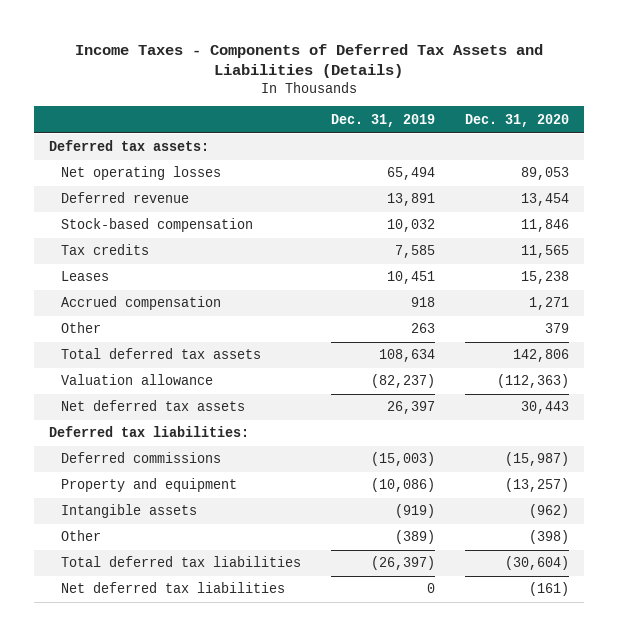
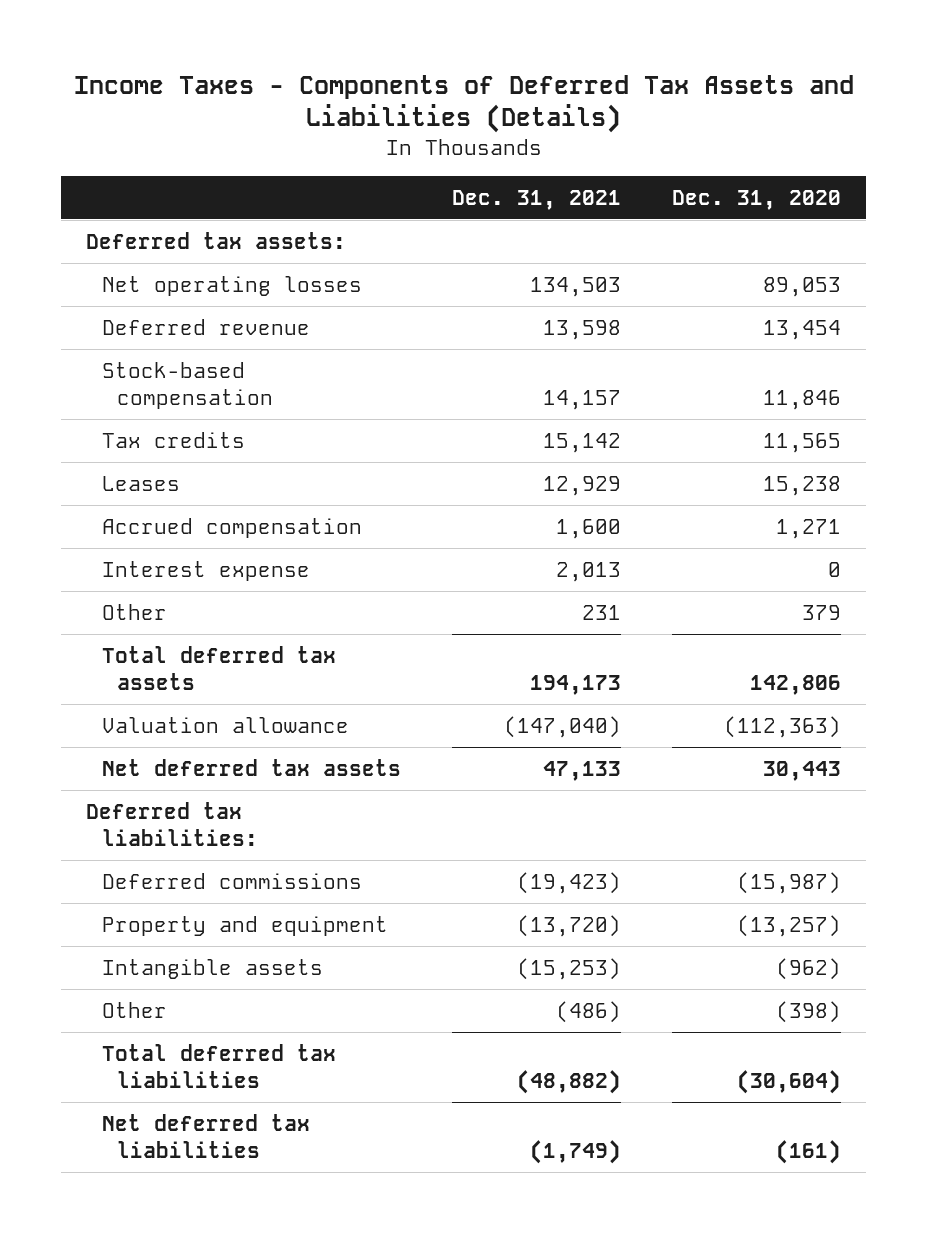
- | Dec. 31, 2019 | Dec. 31, 2020
+ | Dec. 31, 2021 | Dec. 31, 2020
+ Interest expense | 2,013 | 0

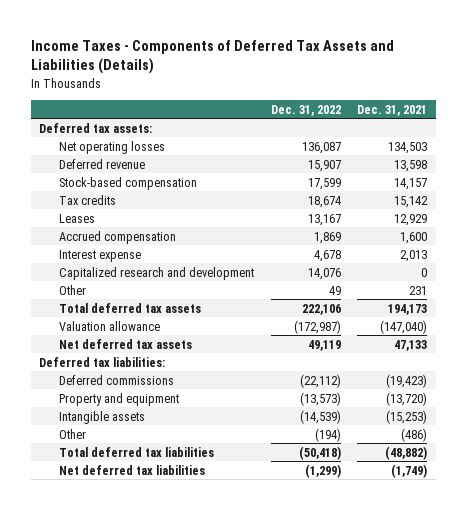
- | Dec. 31, 2021 | Dec. 31, 2020
+ | Dec. 31, 2022 | Dec. 31, 2021
+ Capitalized research and development | 14,076 | 0

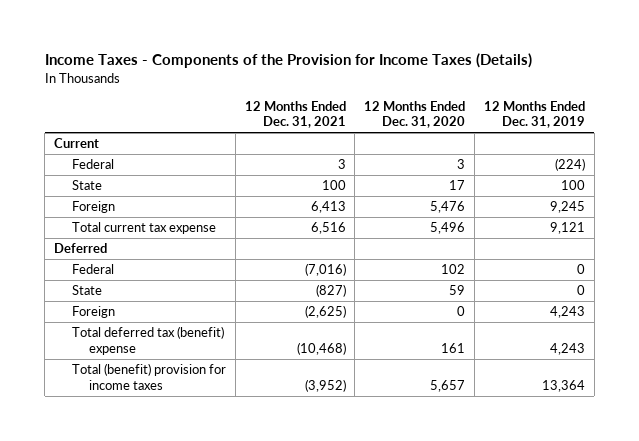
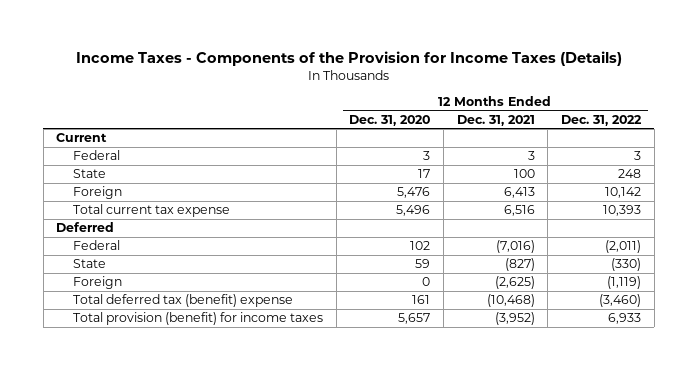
- | 12 Months Ended Dec. 31, 2021 | 12 Months Ended Dec. 31, 2020 | 12 Months Ended Dec. 31, 2019
+ | 12 Months Ended Dec. 31, 2020 | 12 Months Ended Dec. 31, 2021 | 12 Months Ended Dec. 31, 2022
- Total (benefit) provision for income taxes | (3,952) | 5,657 | 13,364
+ Total provision (benefit) for income taxes | 5,657 | (3,952) | 6,933

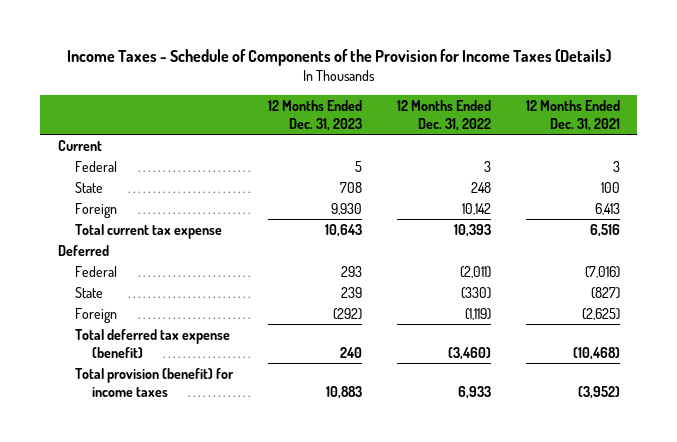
- Income Taxes - Components of the Provision for Income Taxes (Details)
+ Income Taxes - Schedule of Components of the Provision for Income Taxes (Details)
- | 12 Months Ended Dec. 31, 2020 | 12 Months Ended Dec. 31, 2021 | 12 Months Ended Dec. 31, 2022
+ | 12 Months Ended Dec. 31, 2023 | 12 Months Ended Dec. 31, 2022 | 12 Months Ended Dec. 31, 2021
- Total deferred tax (benefit) expense | 161 | (10,468) | (3,460)
+ Total deferred tax expense (benefit) | 240 | (3,460) | (10,468)

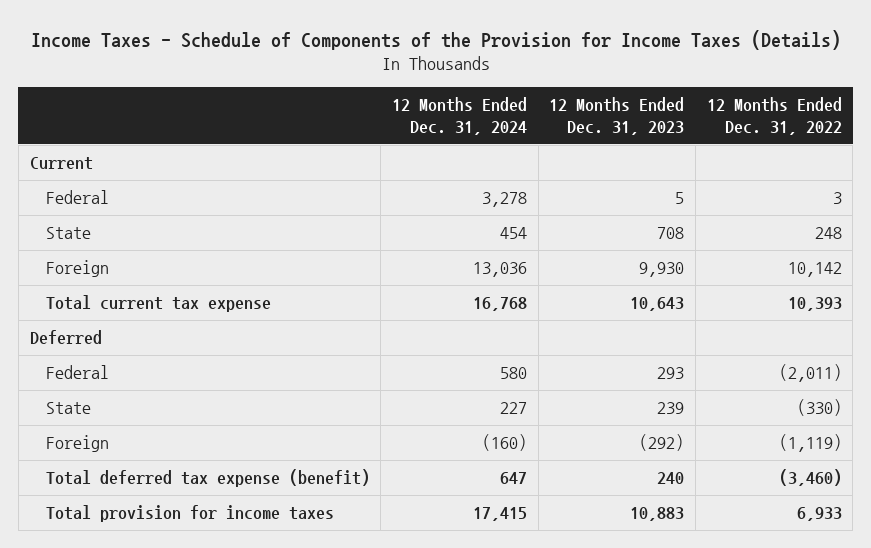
- | 12 Months Ended Dec. 31, 2023 | 12 Months Ended Dec. 31, 2022 | 12 Months Ended Dec. 31, 2021
+ | 12 Months Ended Dec. 31, 2024 | 12 Months Ended Dec. 31, 2023 | 12 Months Ended Dec. 31, 2022
- Total provision (benefit) for income taxes | 10,883 | 6,933 | (3,952)
+ Total provision for income taxes | 17,415 | 10,883 | 6,933

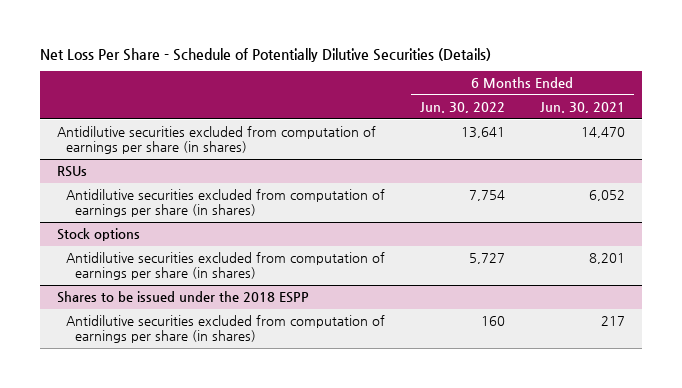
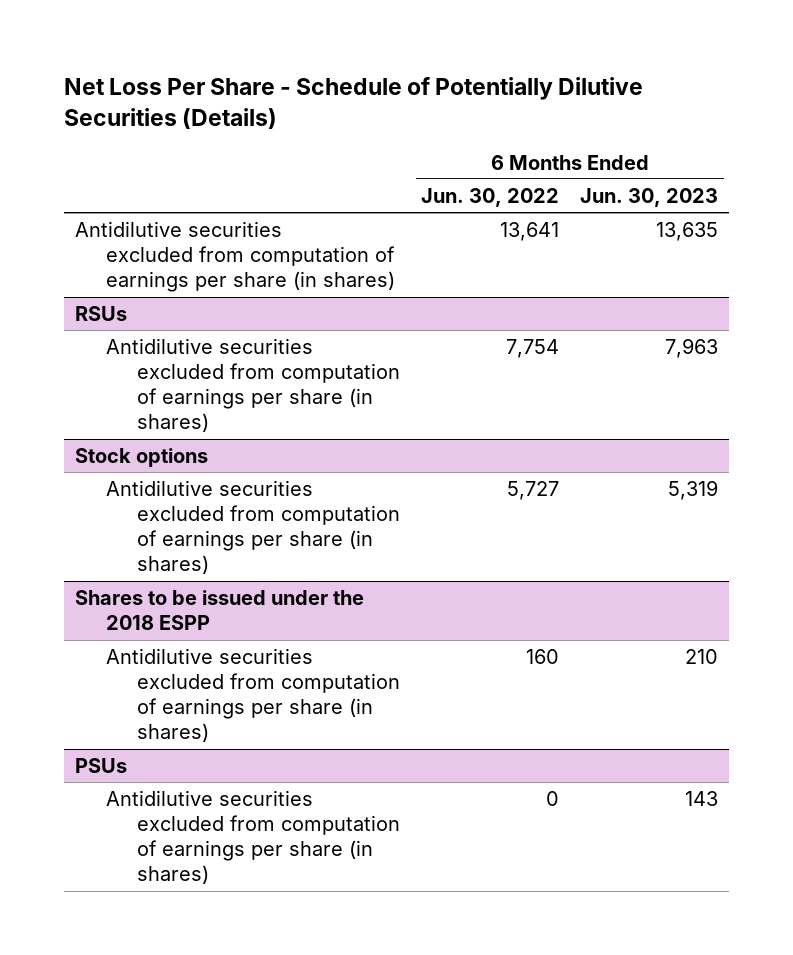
- | 6 Months Ended Jun. 30, 2022 | 6 Months Ended Jun. 30, 2021
+ | 6 Months Ended Jun. 30, 2022 | 6 Months Ended Jun. 30, 2023
+ PSUs
+ Antidilutive securities excluded from computation of earnings per share (in shares) | 0 | 143

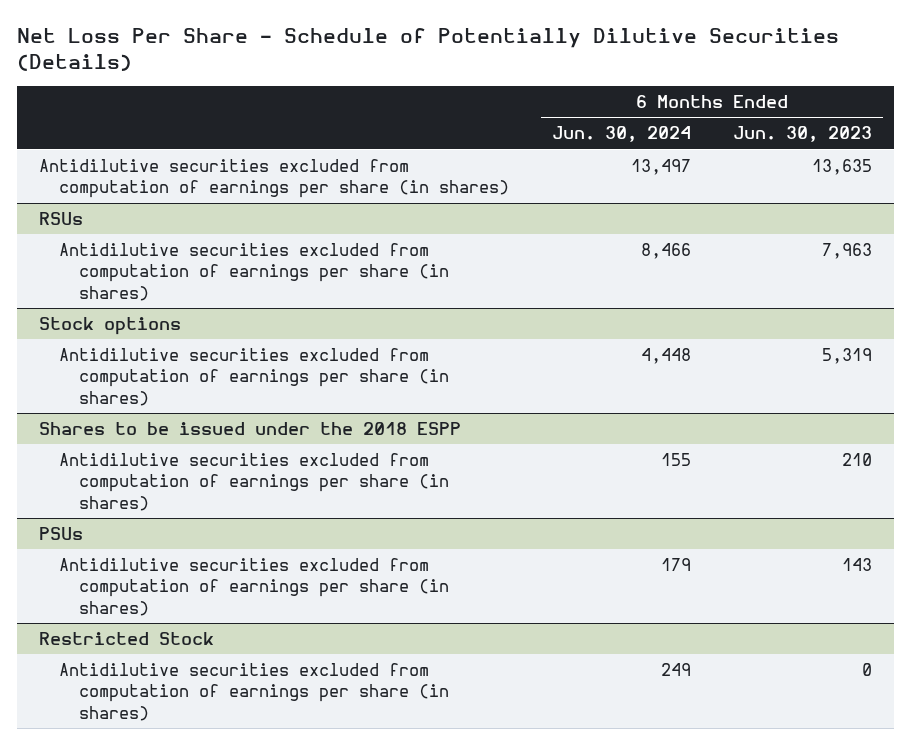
- | 6 Months Ended Jun. 30, 2022 | 6 Months Ended Jun. 30, 2023
+ | 6 Months Ended Jun. 30, 2024 | 6 Months Ended Jun. 30, 2023
+ Restricted Stock
+ Antidilutive securities excluded from computation of earnings per share (in shares) | 249 | 0

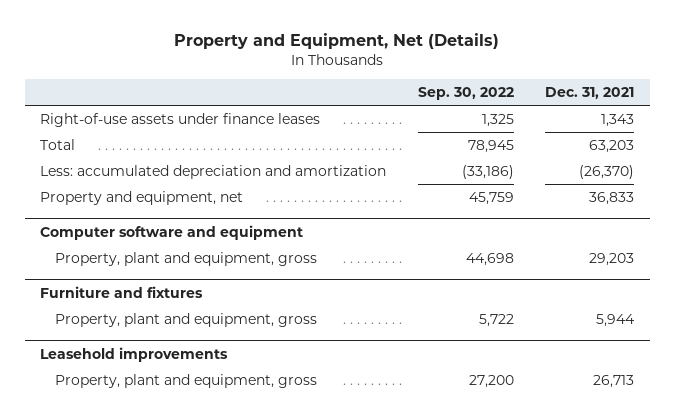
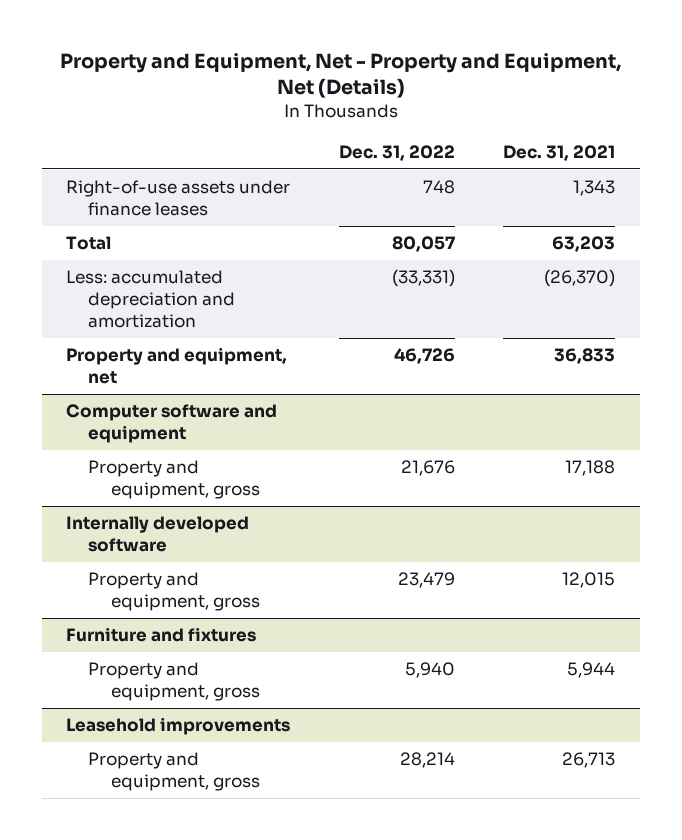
- Property and Equipment, Net (Details)
+ Property and Equipment, Net - Property and Equipment, Net (Details)
- | Sep. 30, 2022 | Dec. 31, 2021
+ | Dec. 31, 2022 | Dec. 31, 2021
@ Computer software and equipment
- Property, plant and equipment, gross | 44,698 | 29,203
+ Property and equipment, gross | 21,676 | 17,188
+ Internally developed software
+ Property and equipment, gross | 23,479 | 12,015
@ Furniture and fixtures
- Property, plant and equipment, gross | 5,722 | 5,944
+ Property and equipment, gross | 5,940 | 5,944
@ Leasehold improvements
- Property, plant and equipment, gross | 27,200 | 26,713
+ Property and equipment, gross | 28,214 | 26,713

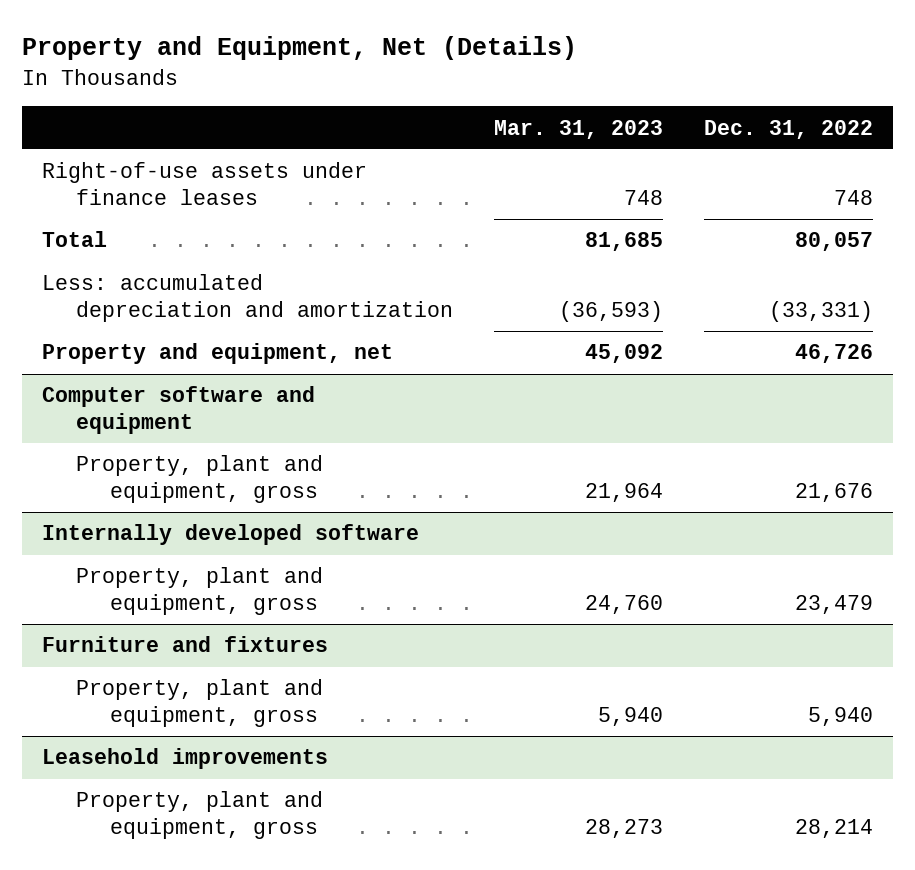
- Property and Equipment, Net - Property and Equipment, Net (Details)
+ Property and Equipment, Net (Details)
- | Dec. 31, 2022 | Dec. 31, 2021
+ | Mar. 31, 2023 | Dec. 31, 2022
@ Computer software and equipment
- Property and equipment, gross | 21,676 | 17,188
+ Property, plant and equipment, gross | 21,964 | 21,676
@ Internally developed software
- Property and equipment, gross | 23,479 | 12,015
+ Property, plant and equipment, gross | 24,760 | 23,479
@ Furniture and fixtures
- Property and equipment, gross | 5,940 | 5,944
+ Property, plant and equipment, gross | 5,940 | 5,940
@ Leasehold improvements
- Property and equipment, gross | 28,214 | 26,713
+ Property, plant and equipment, gross | 28,273 | 28,214

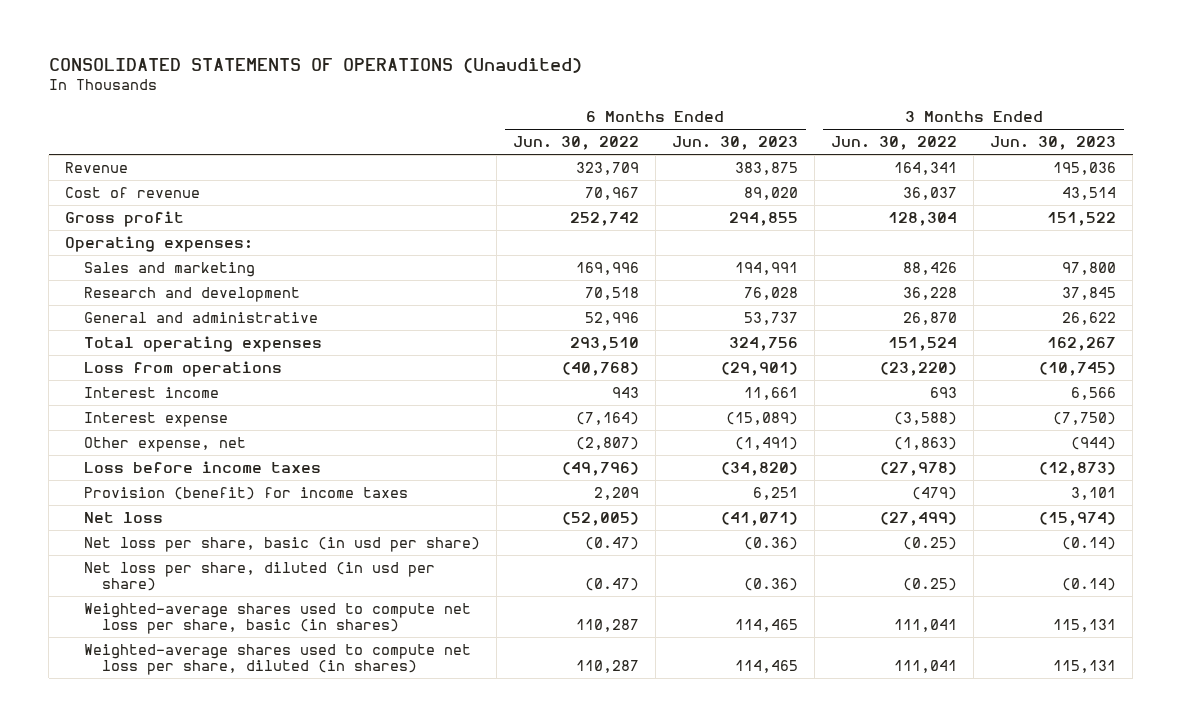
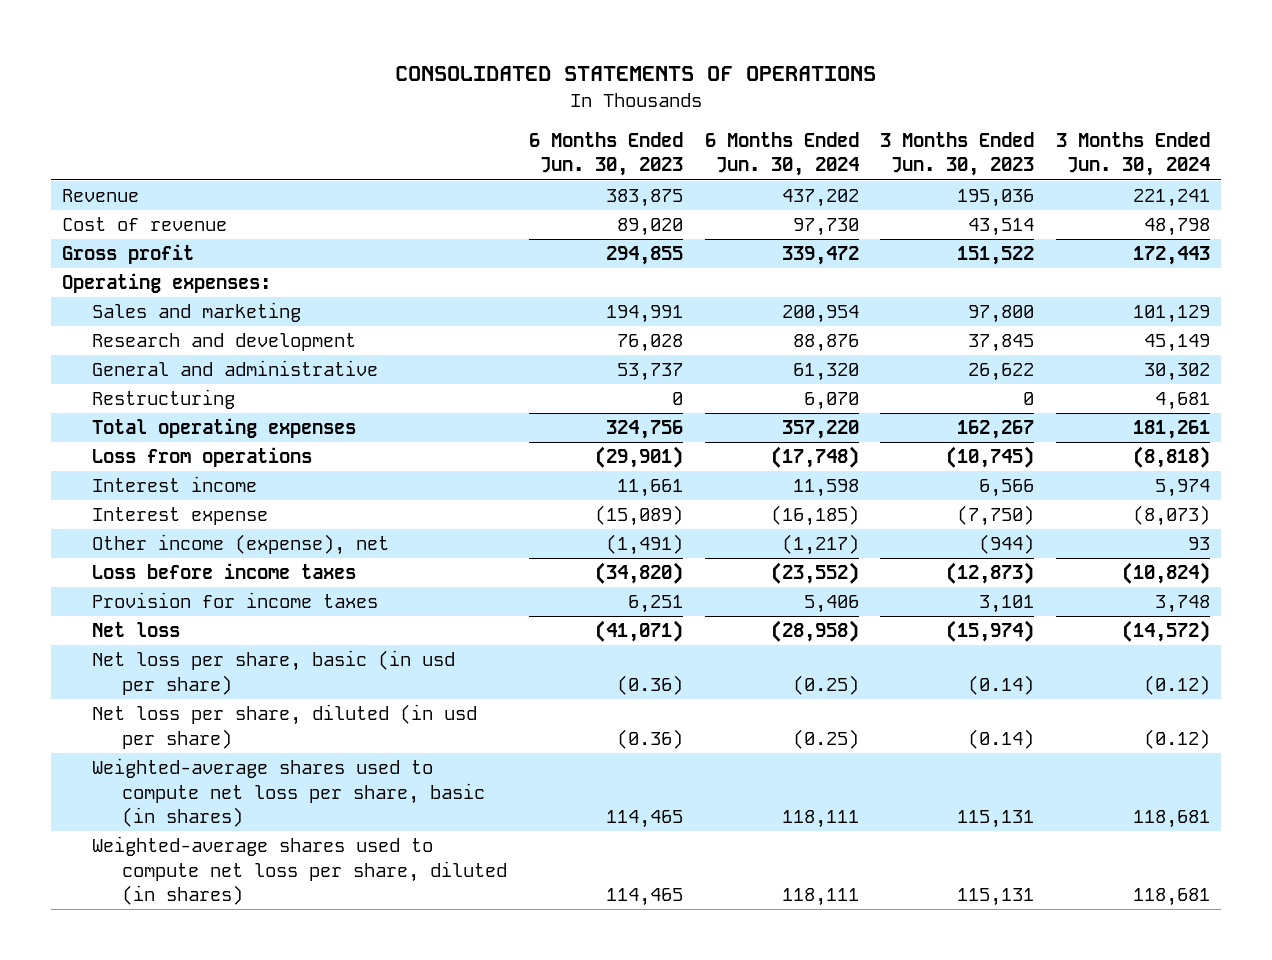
- CONSOLIDATED STATEMENTS OF OPERATIONS (Unaudited)
+ CONSOLIDATED STATEMENTS OF OPERATIONS
- | 6 Months Ended Jun. 30, 2022 | 6 Months Ended Jun. 30, 2023 | 3 Months Ended Jun. 30, 2022 | 3 Months Ended Jun. 30, 2023
+ | 6 Months Ended Jun. 30, 2023 | 6 Months Ended Jun. 30, 2024 | 3 Months Ended Jun. 30, 2023 | 3 Months Ended Jun. 30, 2024
+ Restructuring | 0 | 6,070 | 0 | 4,681
- Other expense, net | (2,807) | (1,491) | (1,863) | (944)
+ Other income (expense), net | (1,491) | (1,217) | (944) | 93
- Provision (benefit) for income taxes | 2,209 | 6,251 | (479) | 3,101
+ Provision for income taxes | 6,251 | 5,406 | 3,101 | 3,748

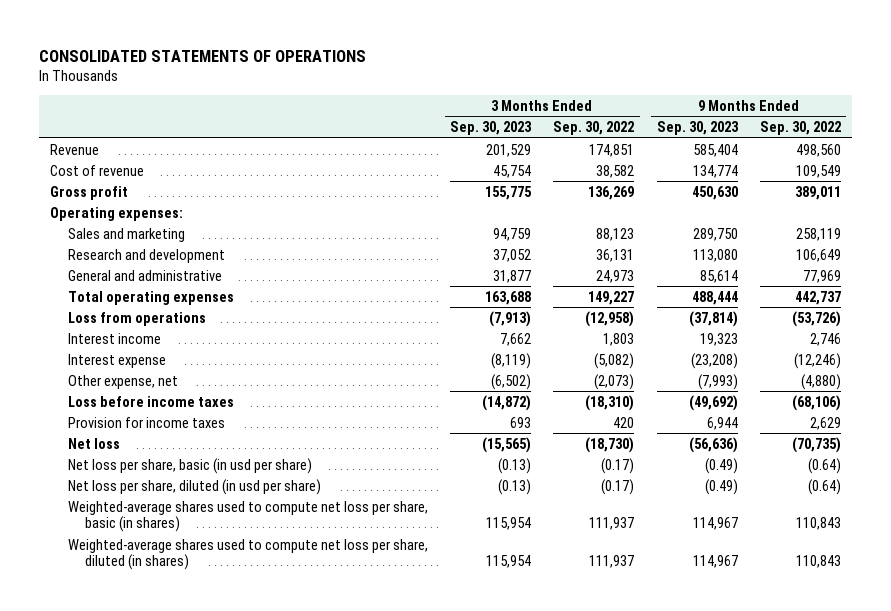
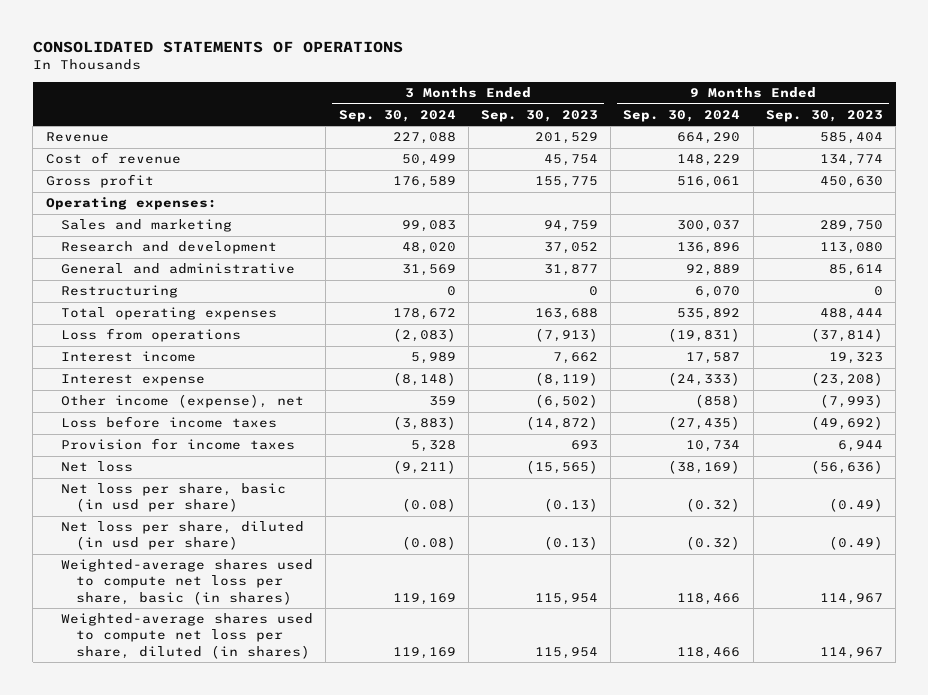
- | 3 Months Ended Sep. 30, 2023 | 3 Months Ended Sep. 30, 2022 | 9 Months Ended Sep. 30, 2023 | 9 Months Ended Sep. 30, 2022
+ | 3 Months Ended Sep. 30, 2024 | 3 Months Ended Sep. 30, 2023 | 9 Months Ended Sep. 30, 2024 | 9 Months Ended Sep. 30, 2023
+ Restructuring | 0 | 0 | 6,070 | 0
- Other expense, net | (6,502) | (2,073) | (7,993) | (4,880)
+ Other income (expense), net | 359 | (6,502) | (858) | (7,993)

